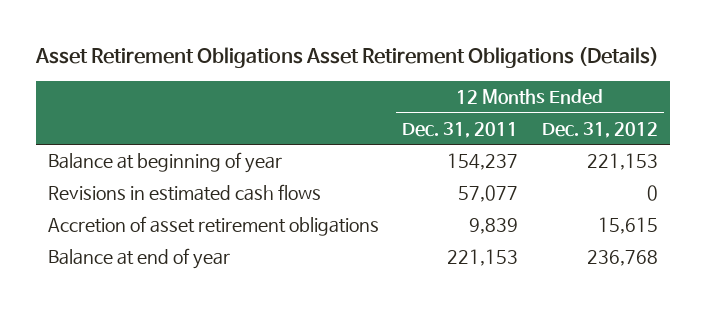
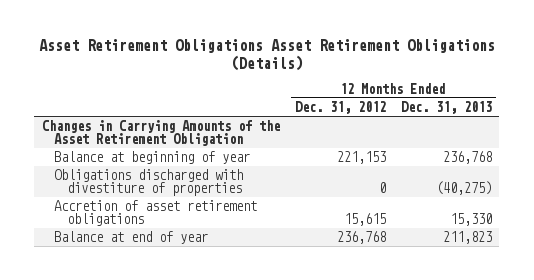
- | 12 Months Ended Dec. 31, 2011 | 12 Months Ended Dec. 31, 2012
+ | 12 Months Ended Dec. 31, 2012 | 12 Months Ended Dec. 31, 2013
+ Changes in Carrying Amounts of the Asset Retirement Obligation
- Revisions in estimated cash flows | 57,077 | 0
+ Obligations discharged with divestiture of properties | 0 | (40,275)

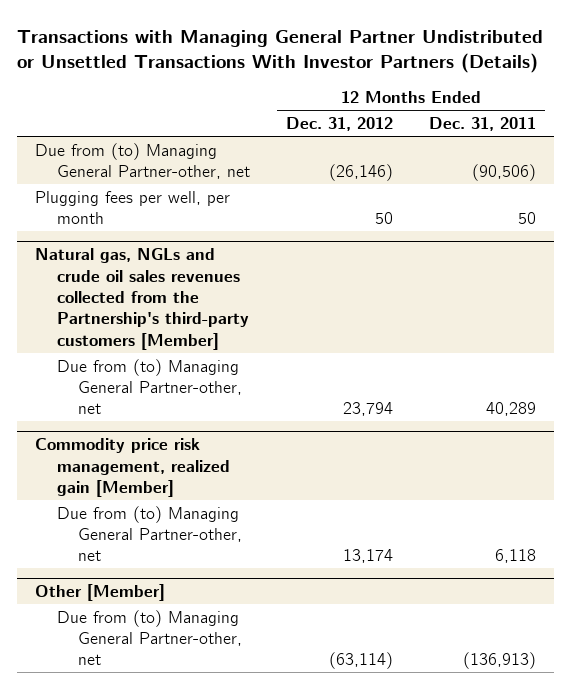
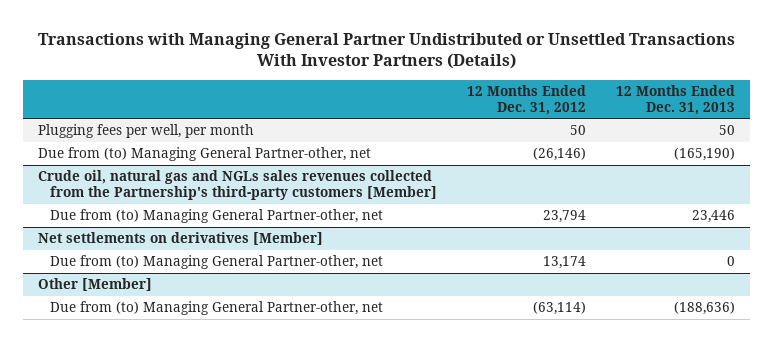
- | 12 Months Ended Dec. 31, 2012 | 12 Months Ended Dec. 31, 2011
+ | 12 Months Ended Dec. 31, 2012 | 12 Months Ended Dec. 31, 2013
- Natural gas, NGLs and crude oil sales revenues collected from the Partnership's third-party customers [Member]
moved down: Due from (to) Managing General Partner-other, net | (26,146) | (165,190)
+ Crude oil, natural gas and NGLs sales revenues collected from the Partnership's third-party customers [Member]
- Commodity price risk management, realized gain [Member]
+ Net settlements on derivatives [Member]

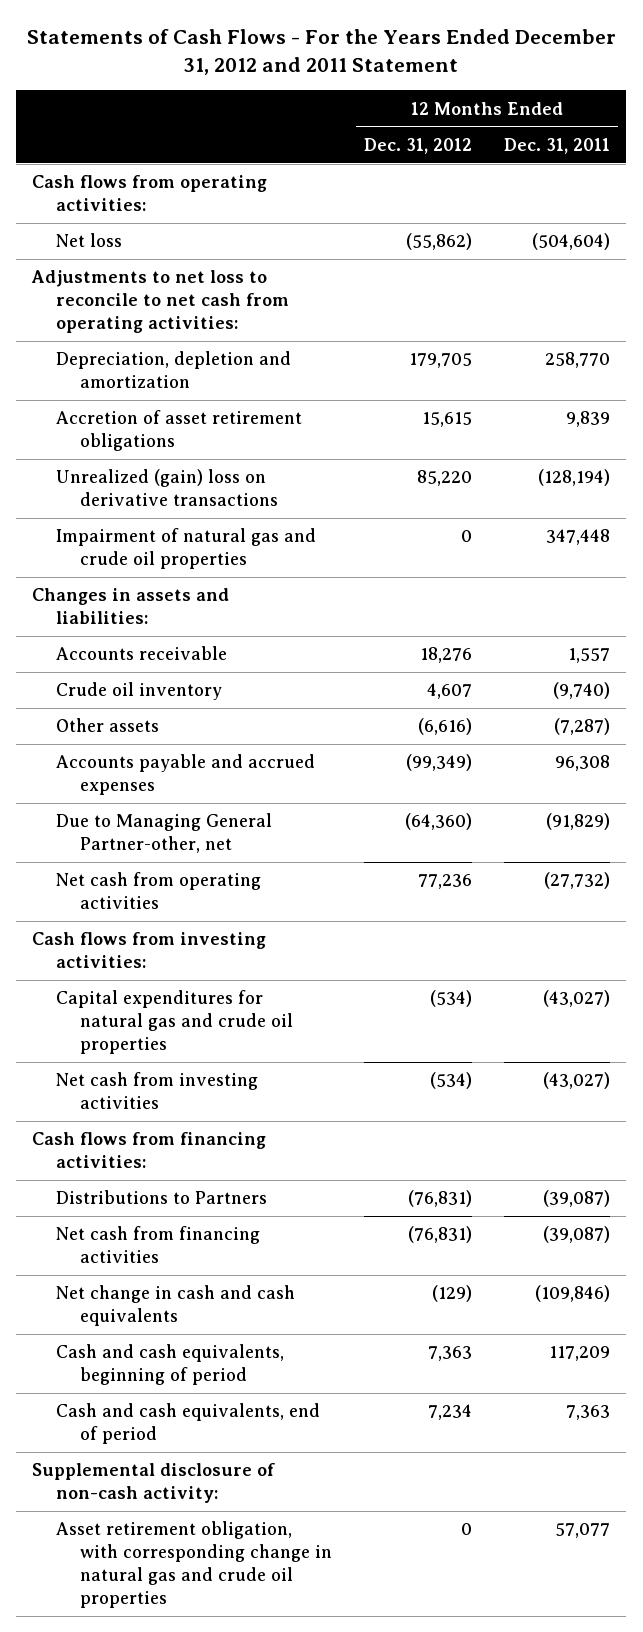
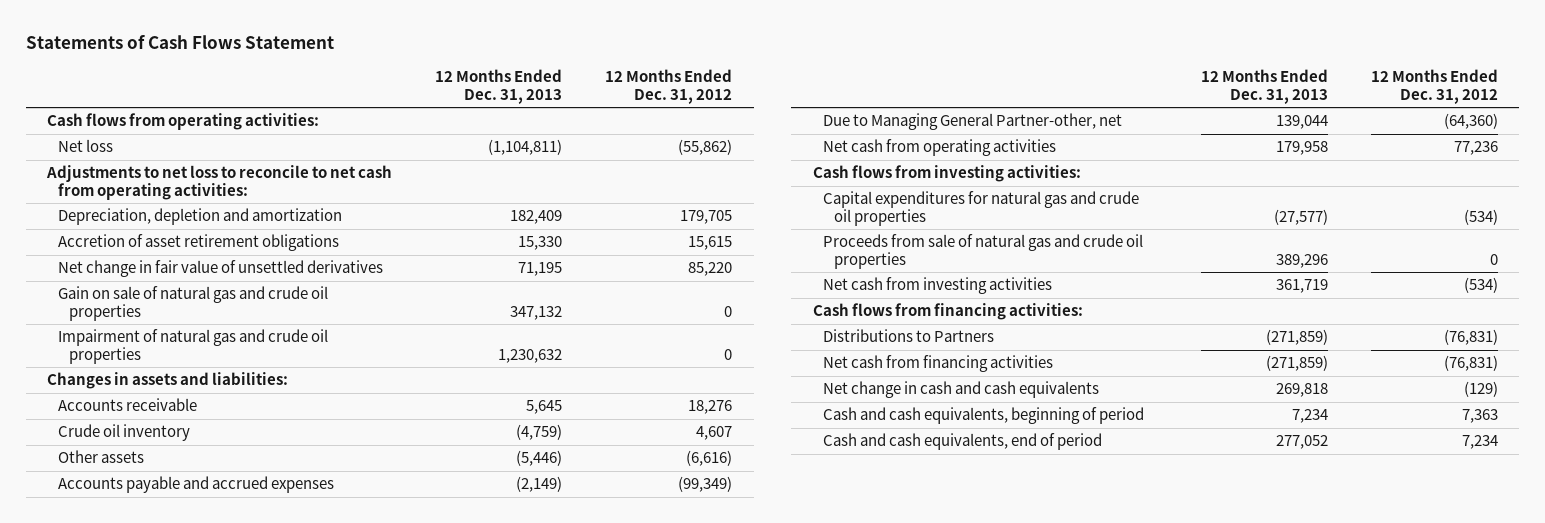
- Statements of Cash Flows - For the Years Ended December 31, 2012 and 2011 Statement
+ Statements of Cash Flows Statement
- | 12 Months Ended Dec. 31, 2012 | 12 Months Ended Dec. 31, 2011
+ | 12 Months Ended Dec. 31, 2013 | 12 Months Ended Dec. 31, 2012
- Unrealized (gain) loss on derivative transactions | 85,220 | (128,194)
+ Net change in fair value of unsettled derivatives | 71,195 | 85,220
+ Gain on sale of natural gas and crude oil properties | 347,132 | 0
+ Proceeds from sale of natural gas and crude oil properties | 389,296 | 0
- Supplemental disclosure of non-cash activity:
- Asset retirement obligation, with corresponding change in natural gas and crude oil properties | 0 | 57,077

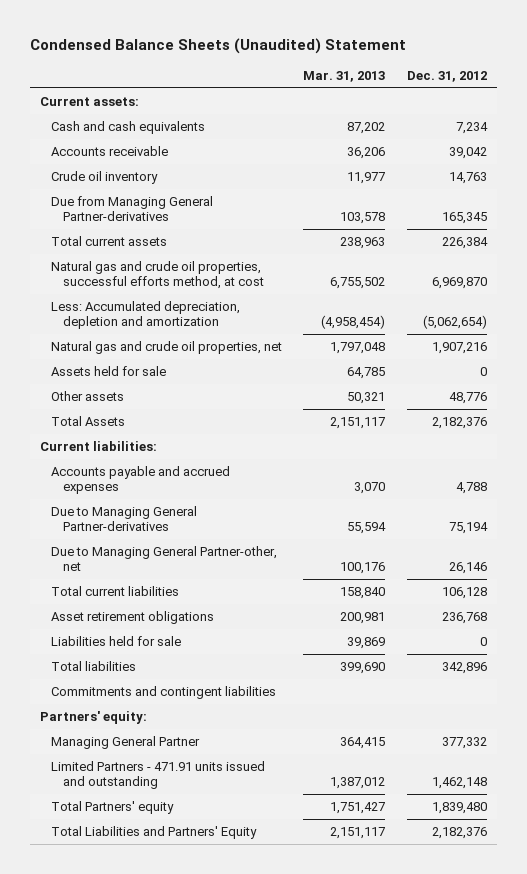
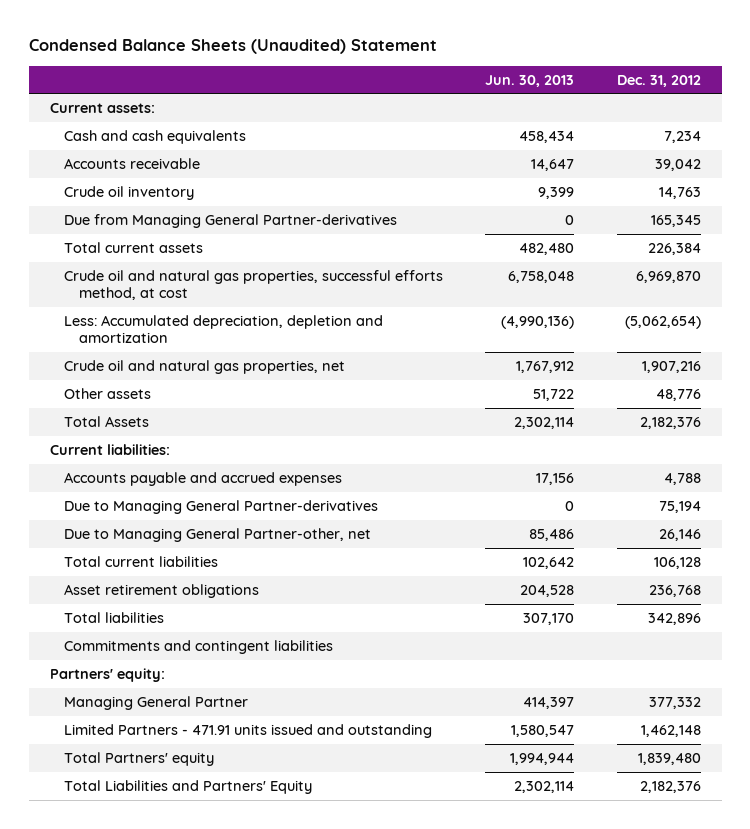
- | Mar. 31, 2013 | Dec. 31, 2012
+ | Jun. 30, 2013 | Dec. 31, 2012
- Natural gas and crude oil properties, successful efforts method, at cost | 6,755,502 | 6,969,870
+ Crude oil and natural gas properties, successful efforts method, at cost | 6,758,048 | 6,969,870
- Natural gas and crude oil properties, net | 1,797,048 | 1,907,216
- Assets held for sale | 64,785 | 0
+ Crude oil and natural gas properties, net | 1,767,912 | 1,907,216
- Liabilities held for sale | 39,869 | 0

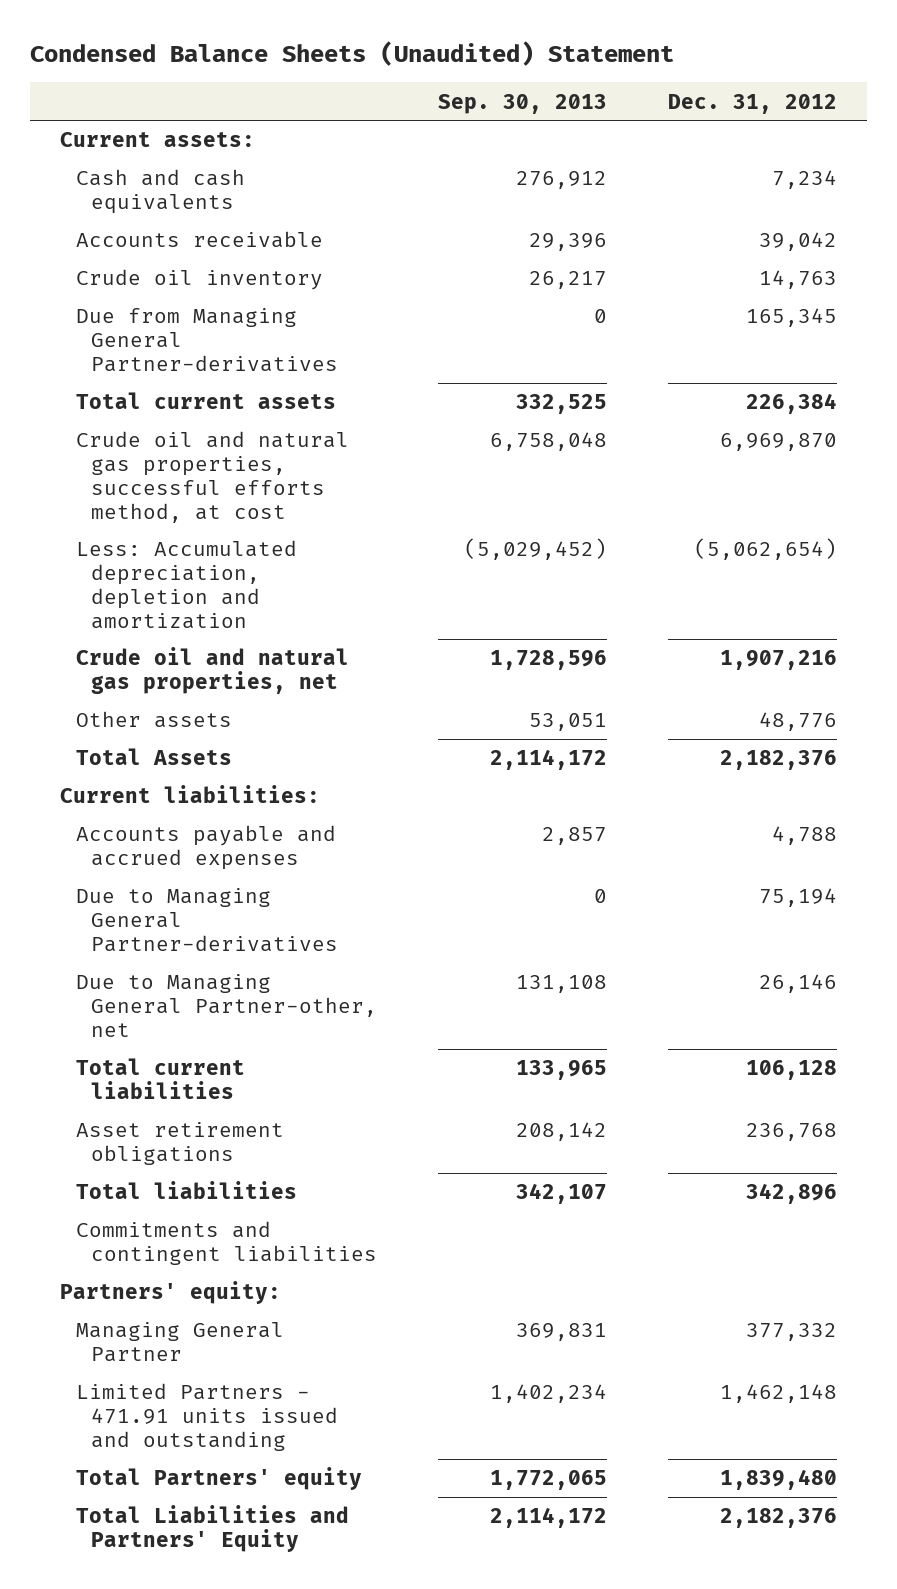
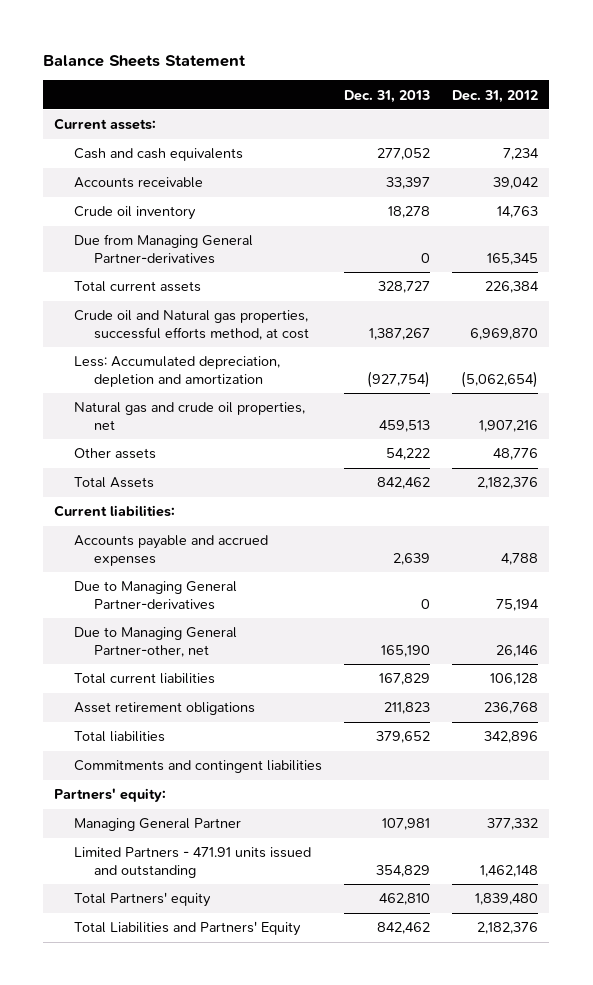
- Condensed Balance Sheets (Unaudited) Statement
+ Balance Sheets Statement
- | Sep. 30, 2013 | Dec. 31, 2012
+ | Dec. 31, 2013 | Dec. 31, 2012
- Crude oil and natural gas properties, successful efforts method, at cost | 6,758,048 | 6,969,870
+ Crude oil and Natural gas properties, successful efforts method, at cost | 1,387,267 | 6,969,870
- Crude oil and natural gas properties, net | 1,728,596 | 1,907,216
+ Natural gas and crude oil properties, net | 459,513 | 1,907,216

